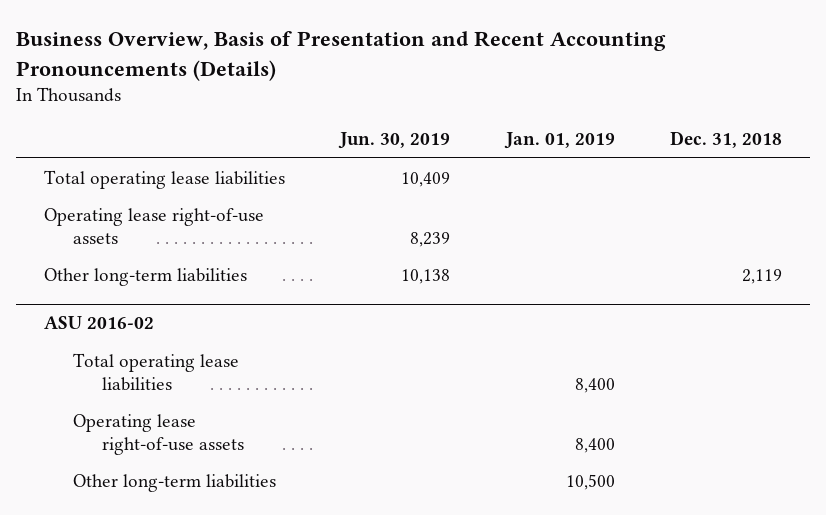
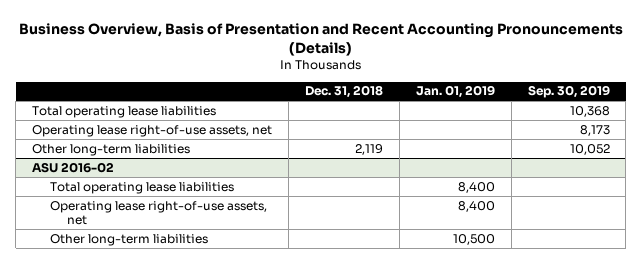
- | Jun. 30, 2019 | Jan. 01, 2019 | Dec. 31, 2018
+ | Dec. 31, 2018 | Jan. 01, 2019 | Sep. 30, 2019
- Operating lease right-of-use assets | 8,239 | |
+ Operating lease right-of-use assets, net | | | 8,173
@ ASU 2016-02
- Operating lease right-of-use assets | | 8,400 |
+ Operating lease right-of-use assets, net | | 8,400 |

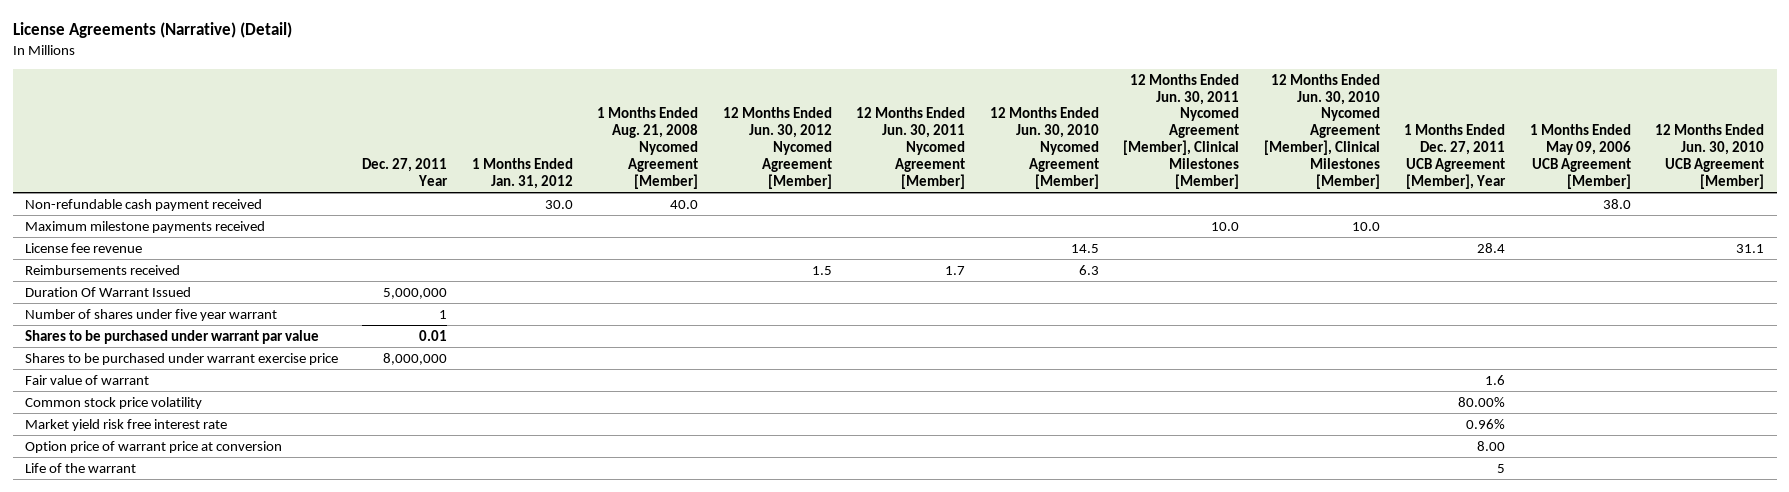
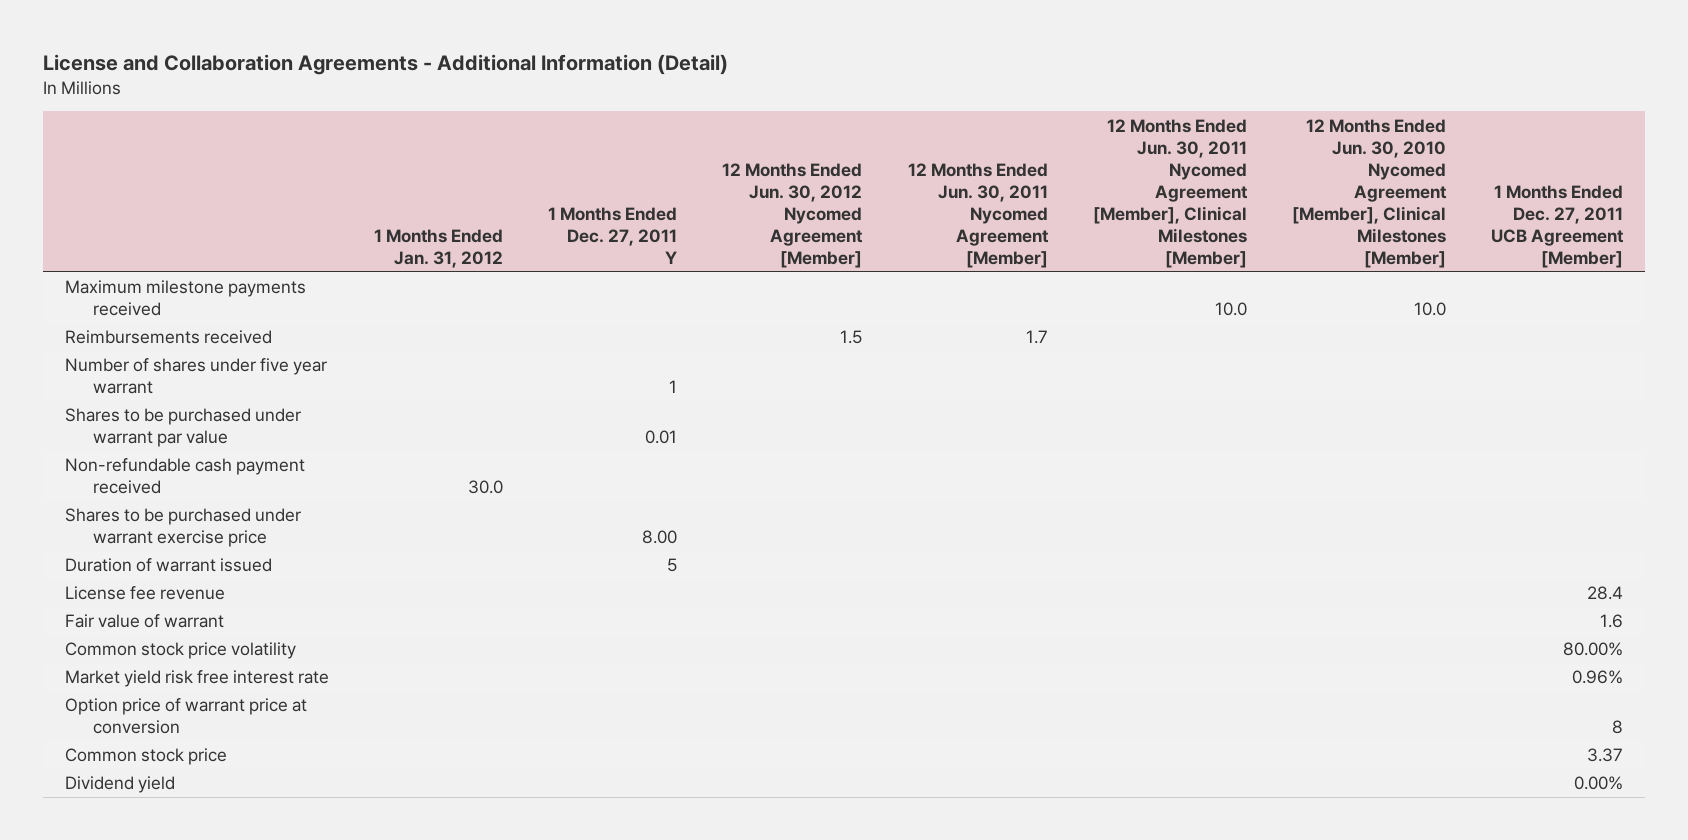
- License Agreements (Narrative) (Detail)
+ License and Collaboration Agreements - Additional Information (Detail)
- | Dec. 27, 2011 Year | 1 Months Ended Jan. 31, 2012 | 1 Months Ended Aug. 21, 2008 Nycomed Agreement [Member] | 12 Months Ended Jun. 30, 2012 Nycomed Agreement [Member] | 12 Months Ended Jun. 30, 2011 Nycomed Agreement [Member] | 12 Months Ended Jun. 30, 2010 Nycomed Agreement [Member] | 12 Months Ended Jun. 30, 2011 Nycomed Agreement [Member], Clinical Milestones [Member] | 12 Months Ended Jun. 30, 2010 Nycomed Agreement [Member], Clinical Milestones [Member] | 1 Months Ended Dec. 27, 2011 UCB Agreement [Member], Year | 1 Months Ended May 09, 2006 UCB Agreement [Member] | 12 Months Ended Jun. 30, 2010 UCB Agreement [Member]
+ | 1 Months Ended Jan. 31, 2012 | 1 Months Ended Dec. 27, 2011 Y | 12 Months Ended Jun. 30, 2012 Nycomed Agreement [Member] | 12 Months Ended Jun. 30, 2011 Nycomed Agreement [Member] | 12 Months Ended Jun. 30, 2011 Nycomed Agreement [Member], Clinical Milestones [Member] | 12 Months Ended Jun. 30, 2010 Nycomed Agreement [Member], Clinical Milestones [Member] | 1 Months Ended Dec. 27, 2011 UCB Agreement [Member]
- Duration Of Warrant Issued | 5,000,000 | | | | | | | | | |
moved down: Non-refundable cash payment received | 30.0 | | | | | |
+ Duration of warrant issued | | 5 | | | | |
moved down: License fee revenue | | | | | | | 28.4
- Life of the warrant | | | | | | | | | 5 | |
+ Common stock price | | | | | | | 3.37
+ Dividend yield | | | | | | | 0.00%

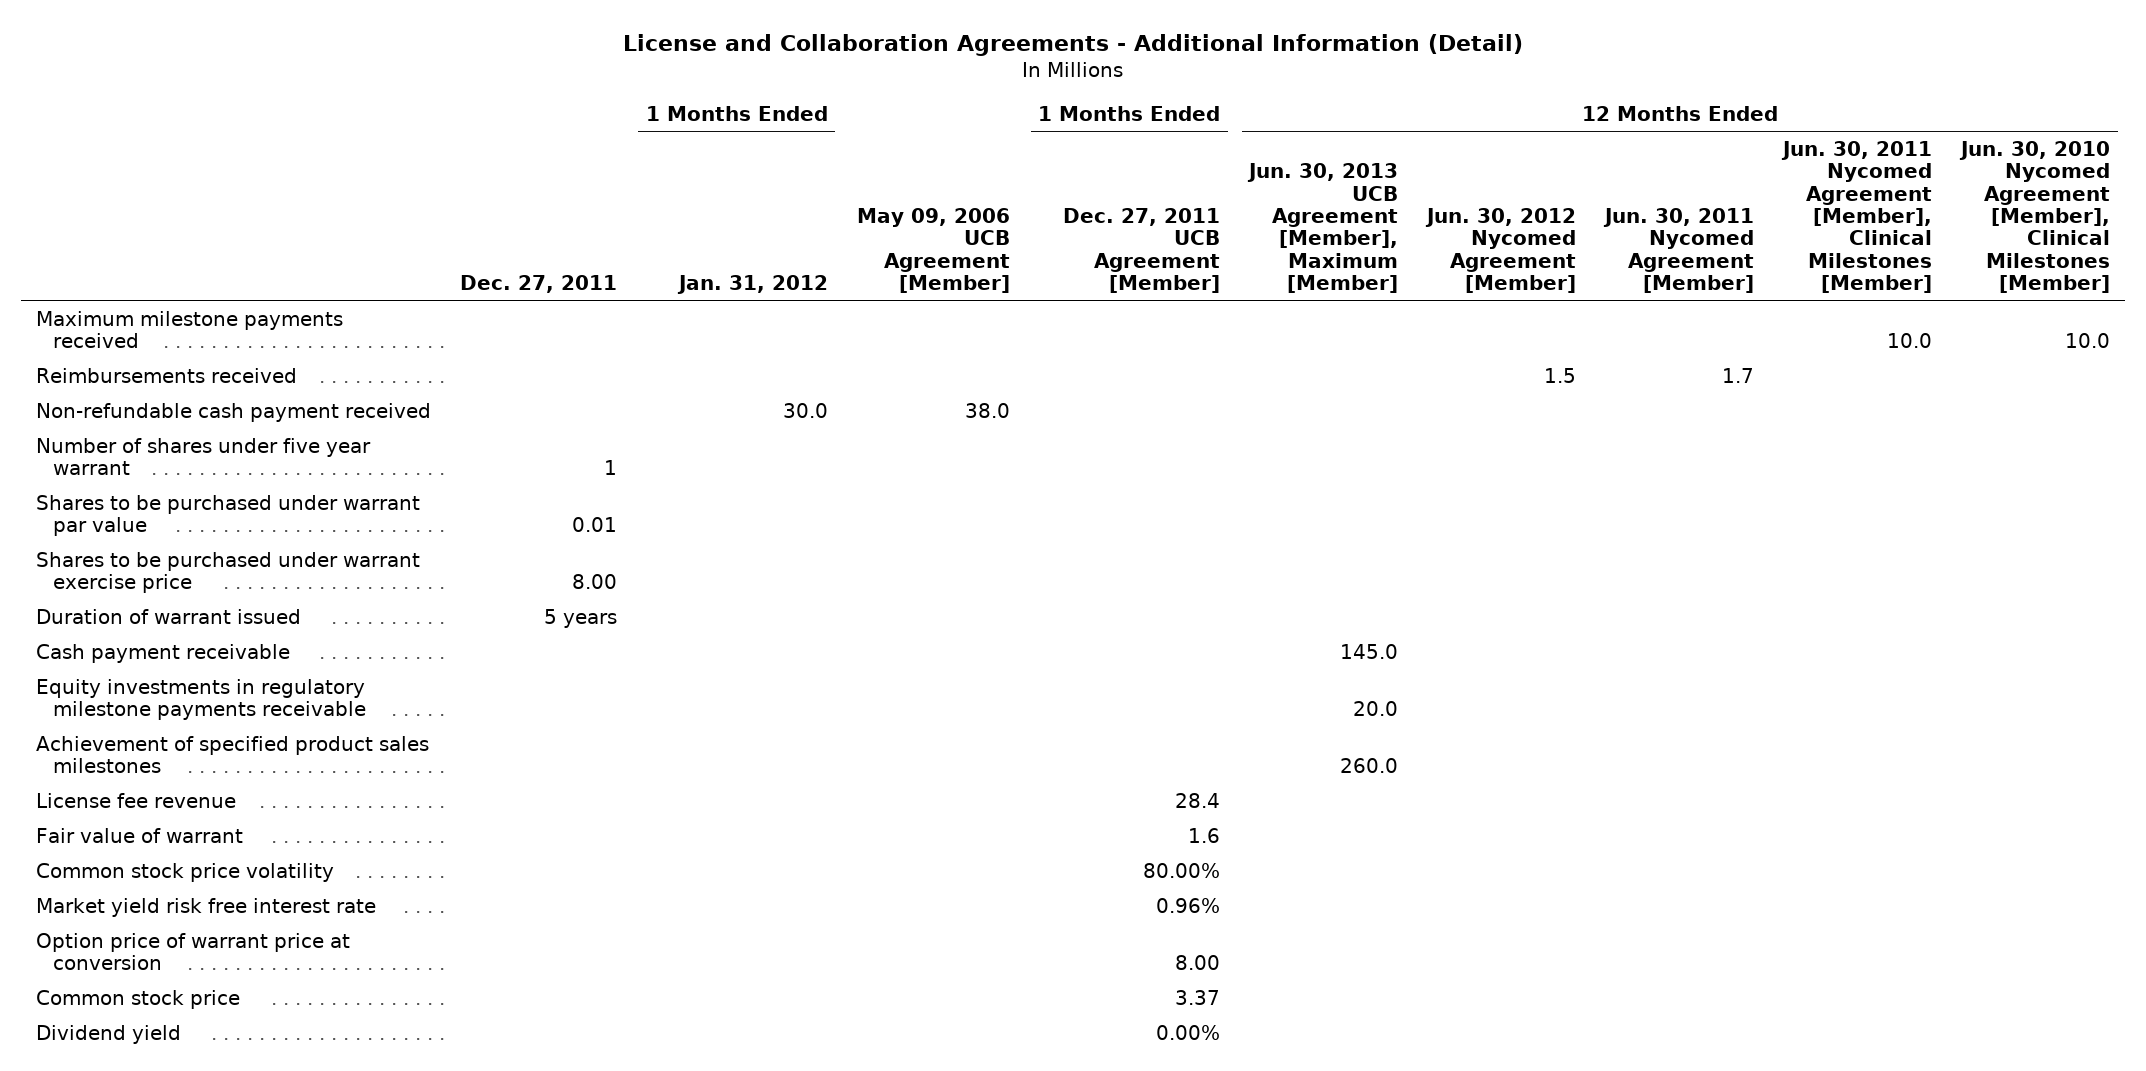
- | 1 Months Ended Jan. 31, 2012 | 1 Months Ended Dec. 27, 2011 Y | 12 Months Ended Jun. 30, 2012 Nycomed Agreement [Member] | 12 Months Ended Jun. 30, 2011 Nycomed Agreement [Member] | 12 Months Ended Jun. 30, 2011 Nycomed Agreement [Member], Clinical Milestones [Member] | 12 Months Ended Jun. 30, 2010 Nycomed Agreement [Member], Clinical Milestones [Member] | 1 Months Ended Dec. 27, 2011 UCB Agreement [Member]
+ | Dec. 27, 2011 | 1 Months Ended Jan. 31, 2012 | May 09, 2006 UCB Agreement [Member] | 1 Months Ended Dec. 27, 2011 UCB Agreement [Member] | 12 Months Ended Jun. 30, 2013 UCB Agreement [Member], Maximum [Member] | 12 Months Ended Jun. 30, 2012 Nycomed Agreement [Member] | 12 Months Ended Jun. 30, 2011 Nycomed Agreement [Member] | 12 Months Ended Jun. 30, 2011 Nycomed Agreement [Member], Clinical Milestones [Member] | 12 Months Ended Jun. 30, 2010 Nycomed Agreement [Member], Clinical Milestones [Member]
moved up: Non-refundable cash payment received | | 30.0 | 38.0 | | | | | |
+ Cash payment receivable | | | | | 145.0 | | | |
+ Equity investments in regulatory milestone payments receivable | | | | | 20.0 | | | |
+ Achievement of specified product sales milestones | | | | | 260.0 | | | |
- Option price of warrant price at conversion | | | | | | | 8
+ Option price of warrant price at conversion | | | | 8.00 | | | | |

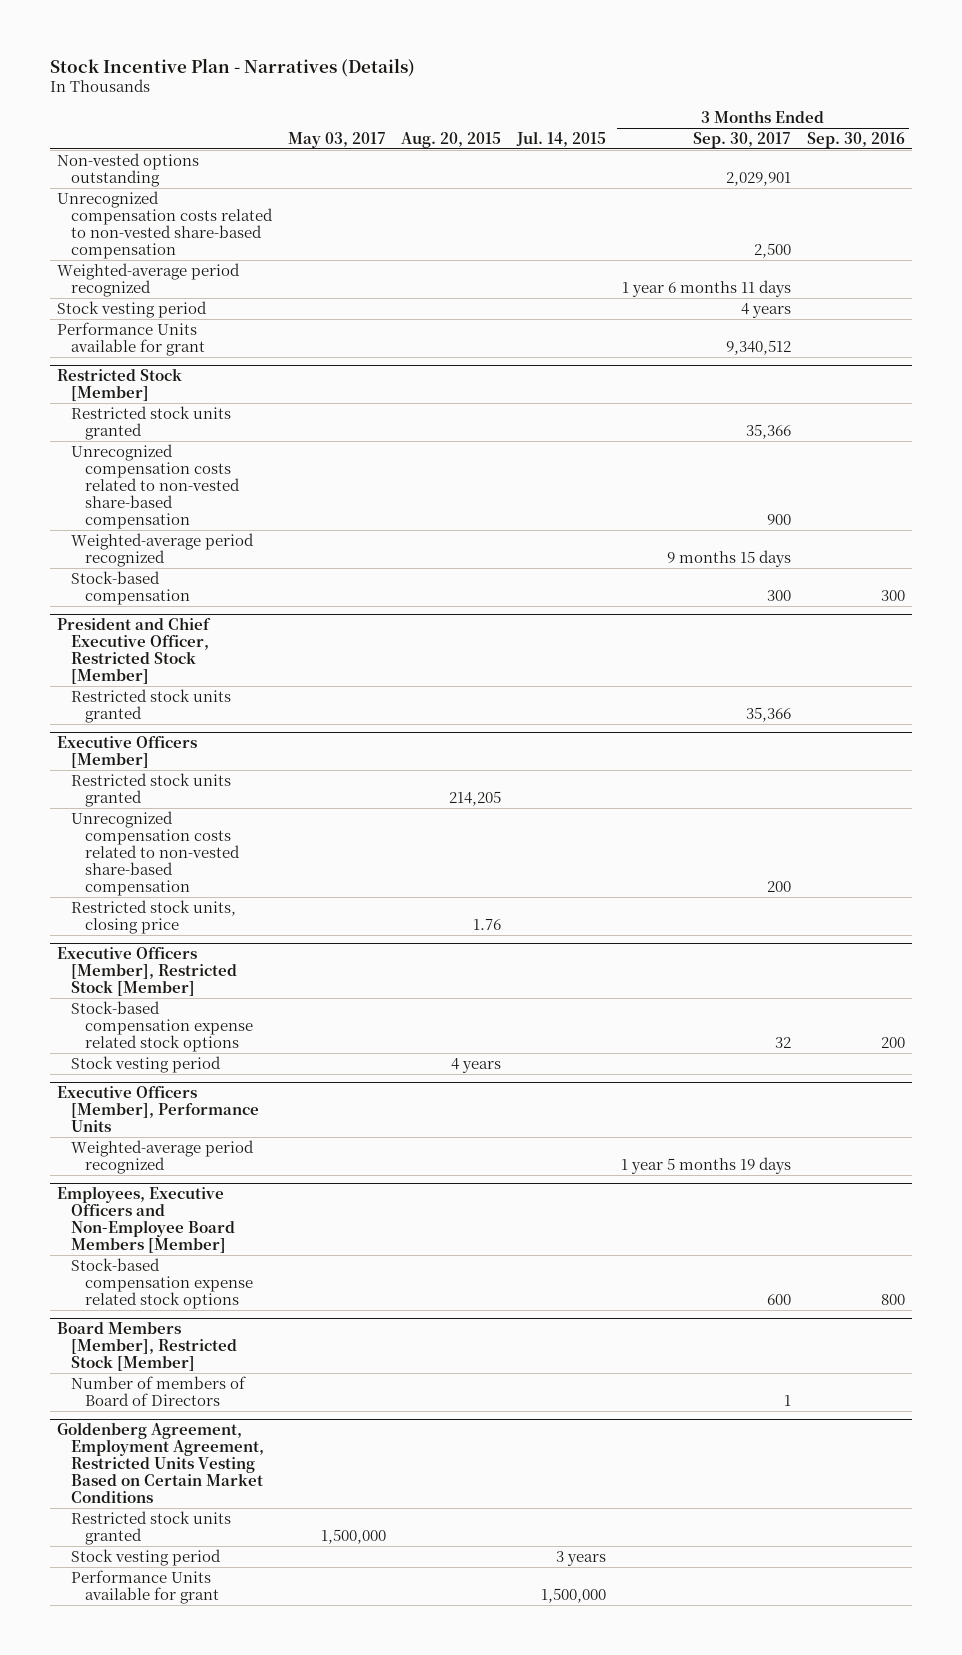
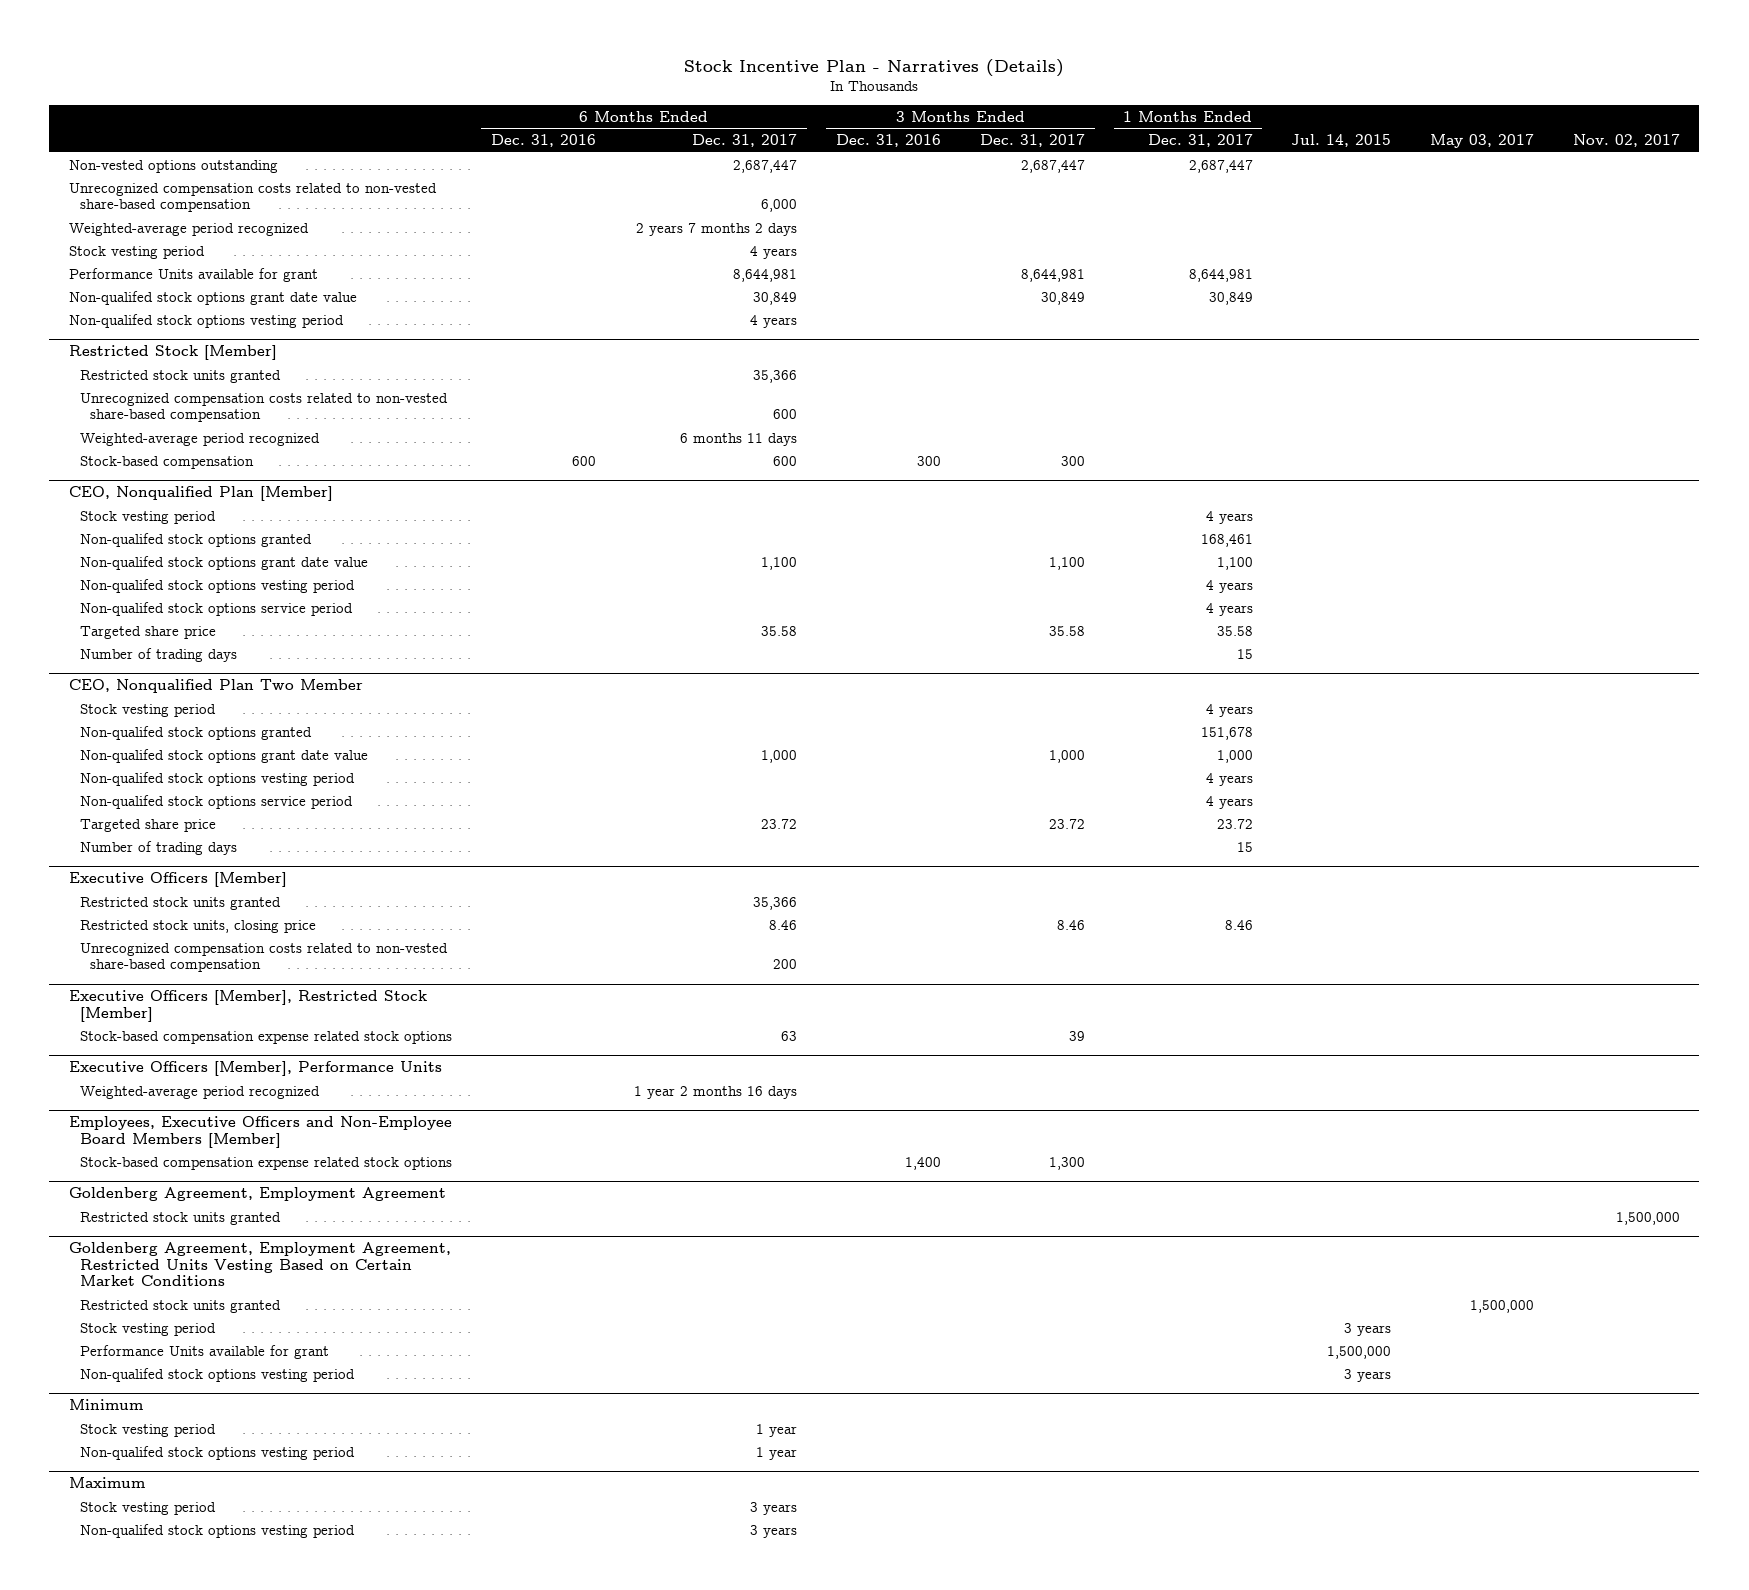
- | May 03, 2017 | Aug. 20, 2015 | Jul. 14, 2015 | 3 Months Ended Sep. 30, 2017 | 3 Months Ended Sep. 30, 2016
+ | 6 Months Ended Dec. 31, 2016 | 6 Months Ended Dec. 31, 2017 | 3 Months Ended Dec. 31, 2016 | 3 Months Ended Dec. 31, 2017 | 1 Months Ended Dec. 31, 2017 | Jul. 14, 2015 | May 03, 2017 | Nov. 02, 2017
+ Non-qualifed stock options grant date value | | 30,849 | | 30,849 | 30,849 | | |
+ Non-qualifed stock options vesting period | | 4 years | | | | | |
- President and Chief Executive Officer, Restricted Stock [Member]
- Restricted stock units granted | | | | 35,366 |
+ CEO, Nonqualified Plan [Member]
+ Stock vesting period | | | | | 4 years | | |
+ Non-qualifed stock options granted | | | | | 168,461 | | |
+ Non-qualifed stock options grant date value | | 1,100 | | 1,100 | 1,100 | | |
+ Non-qualifed stock options vesting period | | | | | 4 years | | |
+ Non-qualifed stock options service period | | | | | 4 years | | |
+ Targeted share price | | 35.58 | | 35.58 | 35.58 | | |
+ Number of trading days | | | | | 15 | | |
+ CEO, Nonqualified Plan Two Member
+ Stock vesting period | | | | | 4 years | | |
+ Non-qualifed stock options granted | | | | | 151,678 | | |
+ Non-qualifed stock options grant date value | | 1,000 | | 1,000 | 1,000 | | |
+ Non-qualifed stock options vesting period | | | | | 4 years | | |
+ Non-qualifed stock options service period | | | | | 4 years | | |
+ Targeted share price | | 23.72 | | 23.72 | 23.72 | | |
+ Number of trading days | | | | | 15 | | |
@ Executive Officers [Member]
moved down: Unrecognized compensation costs related to non-vested share-based compensation | | 200 | | | | | |
@ Executive Officers [Member], Restricted Stock [Member]
- Stock vesting period | | 4 years | | |
- Board Members [Member], Restricted Stock [Member]
- Number of members of Board of Directors | | | | 1 |
+ Goldenberg Agreement, Employment Agreement
+ Restricted stock units granted | | | | | | | | 1,500,000
@ Goldenberg Agreement, Employment Agreement, Restricted Units Vesting Based on Certain Market Conditions
+ Non-qualifed stock options vesting period | | | | | | 3 years | |
+ Minimum
+ Stock vesting period | | 1 year | | | | | |
+ Non-qualifed stock options vesting period | | 1 year | | | | | |
+ Maximum
+ Stock vesting period | | 3 years | | | | | |
+ Non-qualifed stock options vesting period | | 3 years | | | | | |

